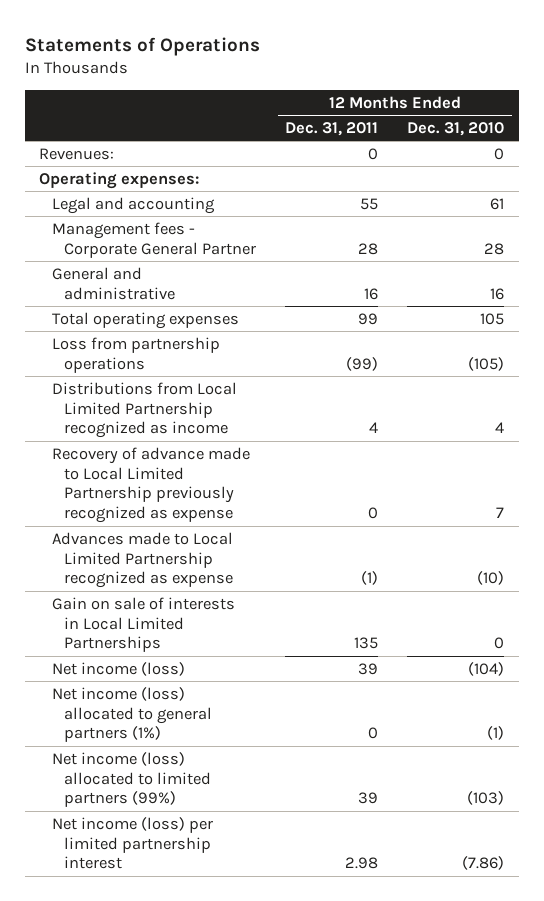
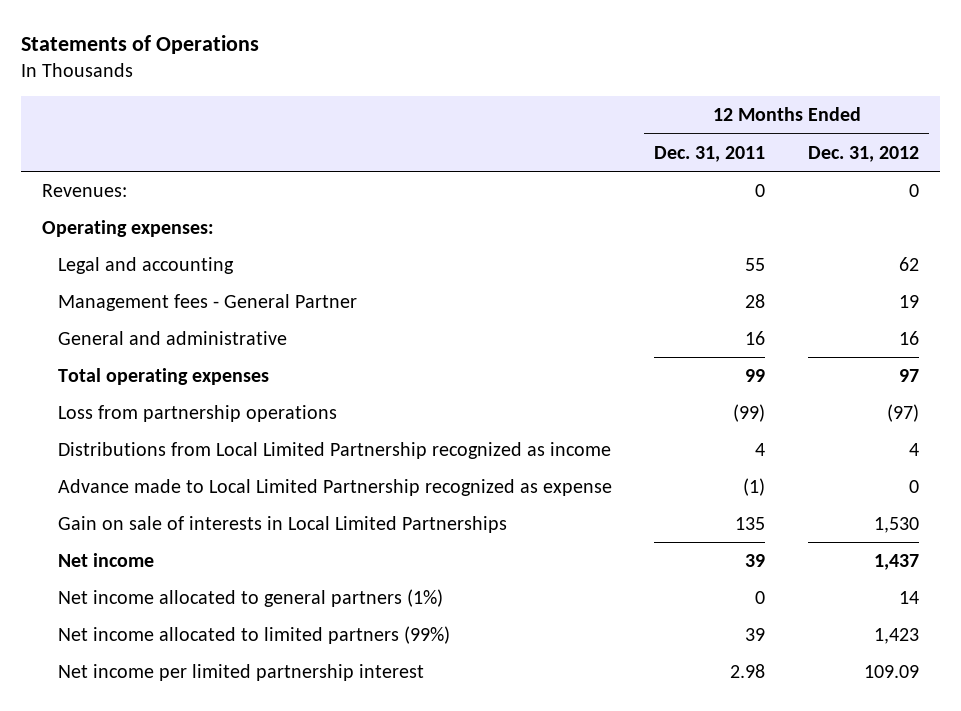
- | 12 Months Ended Dec. 31, 2011 | 12 Months Ended Dec. 31, 2010
+ | 12 Months Ended Dec. 31, 2011 | 12 Months Ended Dec. 31, 2012
- Management fees - Corporate General Partner | 28 | 28
+ Management fees - General Partner | 28 | 19
- Recovery of advance made to Local Limited Partnership previously recognized as expense | 0 | 7
- Advances made to Local Limited Partnership recognized as expense | (1) | (10)
+ Advance made to Local Limited Partnership recognized as expense | (1) | 0
- Net income (loss) | 39 | (104)
- Net income (loss) allocated to general partners (1%) | 0 | (1)
- Net income (loss) allocated to limited partners (99%) | 39 | (103)
- Net income (loss) per limited partnership interest | 2.98 | (7.86)
+ Net income | 39 | 1,437
+ Net income allocated to general partners (1%) | 0 | 14
+ Net income allocated to limited partners (99%) | 39 | 1,423
+ Net income per limited partnership interest | 2.98 | 109.09

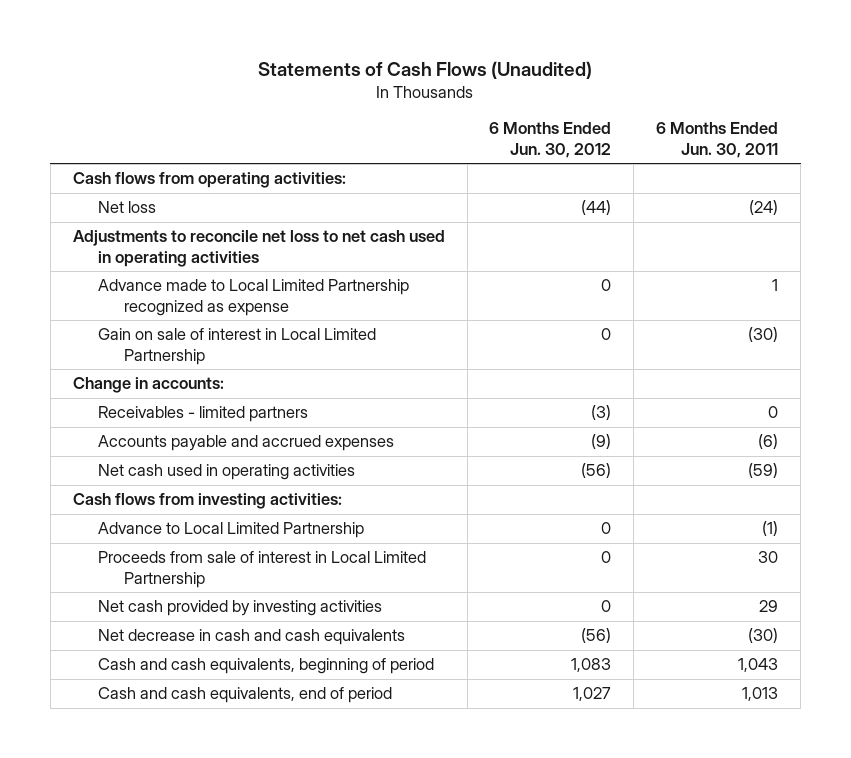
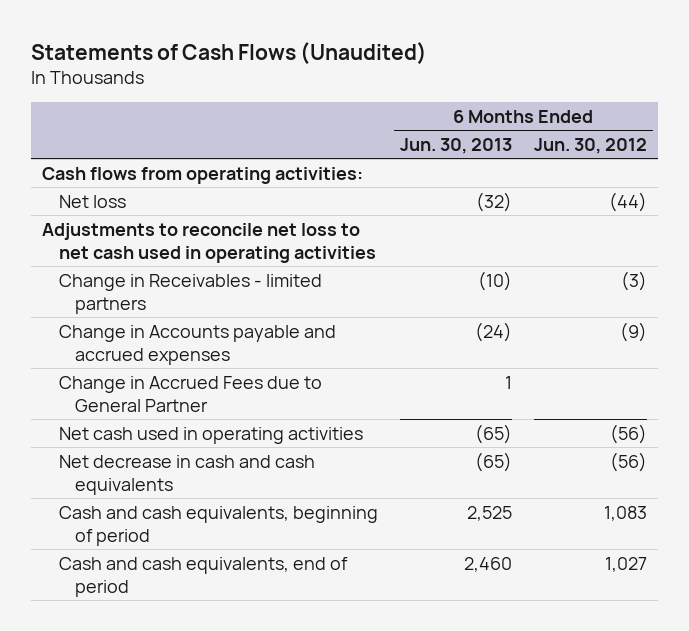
- | 6 Months Ended Jun. 30, 2012 | 6 Months Ended Jun. 30, 2011
+ | 6 Months Ended Jun. 30, 2013 | 6 Months Ended Jun. 30, 2012
- Advance made to Local Limited Partnership recognized as expense | 0 | 1
- Gain on sale of interest in Local Limited Partnership | 0 | (30)
- Change in accounts:
- Receivables - limited partners | (3) | 0
- Accounts payable and accrued expenses | (9) | (6)
+ Change in Receivables - limited partners | (10) | (3)
+ Change in Accounts payable and accrued expenses | (24) | (9)
+ Change in Accrued Fees due to General Partner | 1 |
- Cash flows from investing activities:
- Advance to Local Limited Partnership | 0 | (1)
- Proceeds from sale of interest in Local Limited Partnership | 0 | 30
- Net cash provided by investing activities | 0 | 29

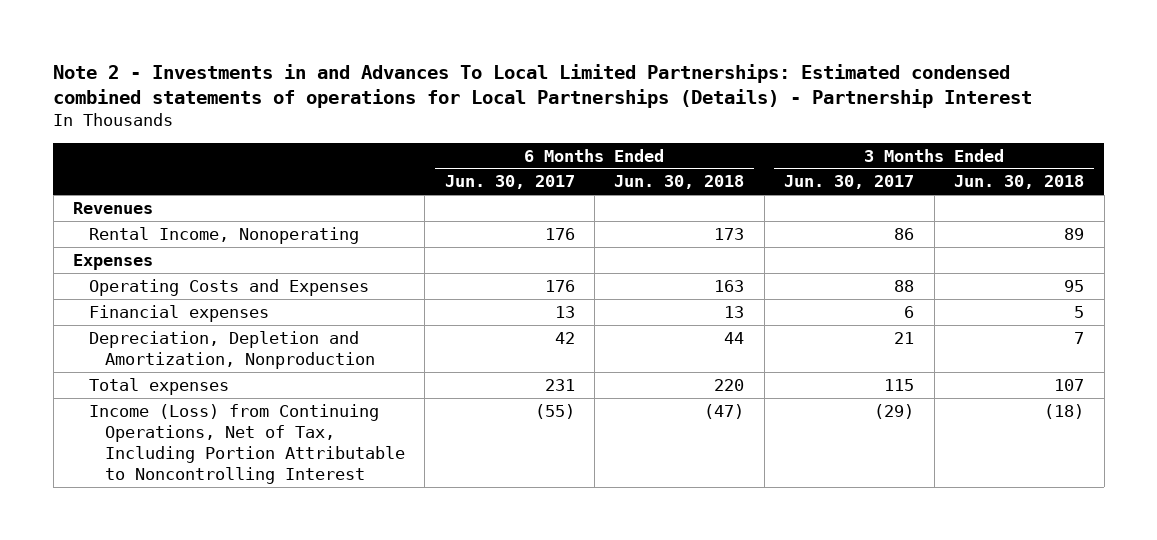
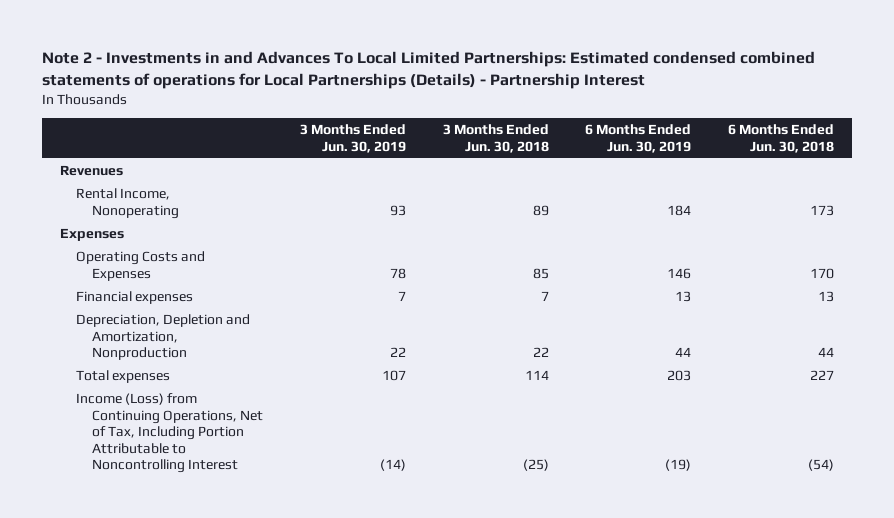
- | 6 Months Ended Jun. 30, 2017 | 6 Months Ended Jun. 30, 2018 | 3 Months Ended Jun. 30, 2017 | 3 Months Ended Jun. 30, 2018
+ | 3 Months Ended Jun. 30, 2019 | 3 Months Ended Jun. 30, 2018 | 6 Months Ended Jun. 30, 2019 | 6 Months Ended Jun. 30, 2018
- Operating Costs and Expenses | 176 | 163 | 88 | 95
- Financial expenses | 13 | 13 | 6 | 5
- Depreciation, Depletion and Amortization, Nonproduction | 42 | 44 | 21 | 7
- Total expenses | 231 | 220 | 115 | 107
- Income (Loss) from Continuing Operations, Net of Tax, Including Portion Attributable to Noncontrolling Interest | (55) | (47) | (29) | (18)
+ Operating Costs and Expenses | 78 | 85 | 146 | 170
+ Financial expenses | 7 | 7 | 13 | 13
+ Depreciation, Depletion and Amortization, Nonproduction | 22 | 22 | 44 | 44
+ Total expenses | 107 | 114 | 203 | 227
+ Income (Loss) from Continuing Operations, Net of Tax, Including Portion Attributable to Noncontrolling Interest | (14) | (25) | (19) | (54)

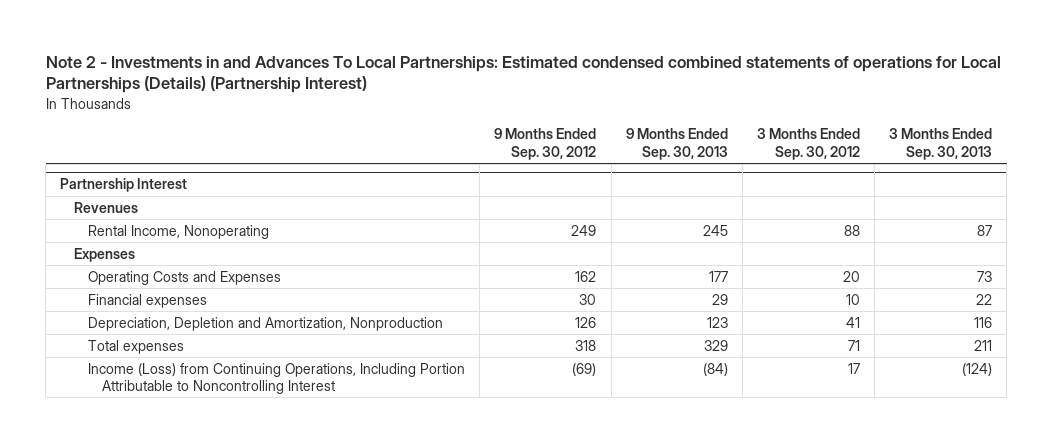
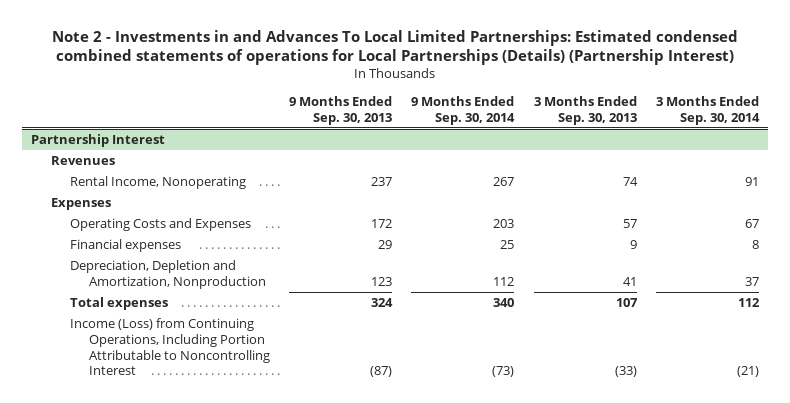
- Note 2 - Investments in and Advances To Local Partnerships: Estimated condensed combined statements of operations for Local Partnerships (Details) (Partnership Interest)
+ Note 2 - Investments in and Advances To Local Limited Partnerships: Estimated condensed combined statements of operations for Local Partnerships (Details) (Partnership Interest)
- | 9 Months Ended Sep. 30, 2012 | 9 Months Ended Sep. 30, 2013 | 3 Months Ended Sep. 30, 2012 | 3 Months Ended Sep. 30, 2013
+ | 9 Months Ended Sep. 30, 2013 | 9 Months Ended Sep. 30, 2014 | 3 Months Ended Sep. 30, 2013 | 3 Months Ended Sep. 30, 2014
@ Partnership Interest
- Rental Income, Nonoperating | 249 | 245 | 88 | 87
+ Rental Income, Nonoperating | 237 | 267 | 74 | 91
- Operating Costs and Expenses | 162 | 177 | 20 | 73
- Financial expenses | 30 | 29 | 10 | 22
- Depreciation, Depletion and Amortization, Nonproduction | 126 | 123 | 41 | 116
- Total expenses | 318 | 329 | 71 | 211
- Income (Loss) from Continuing Operations, Including Portion Attributable to Noncontrolling Interest | (69) | (84) | 17 | (124)
+ Operating Costs and Expenses | 172 | 203 | 57 | 67
+ Financial expenses | 29 | 25 | 9 | 8
+ Depreciation, Depletion and Amortization, Nonproduction | 123 | 112 | 41 | 37
+ Total expenses | 324 | 340 | 107 | 112
+ Income (Loss) from Continuing Operations, Including Portion Attributable to Noncontrolling Interest | (87) | (73) | (33) | (21)

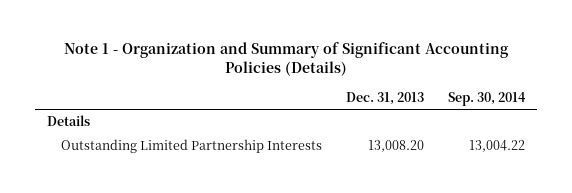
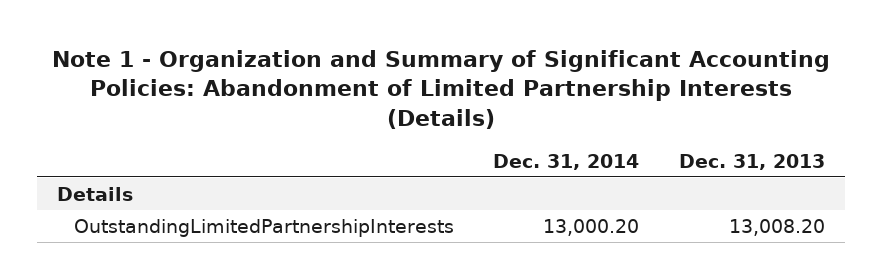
- Note 1 - Organization and Summary of Significant Accounting Policies (Details)
+ Note 1 - Organization and Summary of Significant Accounting Policies: Abandonment of Limited Partnership Interests (Details)
- | Dec. 31, 2013 | Sep. 30, 2014
+ | Dec. 31, 2014 | Dec. 31, 2013
- Outstanding Limited Partnership Interests | 13,008.20 | 13,004.22
+ OutstandingLimitedPartnershipInterests | 13,000.20 | 13,008.20

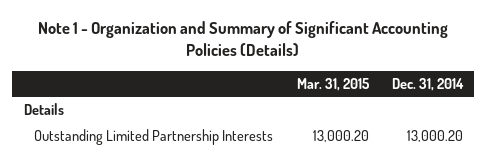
- Note 1 - Organization and Summary of Significant Accounting Policies: Abandonment of Limited Partnership Interests (Details)
+ Note 1 - Organization and Summary of Significant Accounting Policies (Details)
- | Dec. 31, 2014 | Dec. 31, 2013
+ | Mar. 31, 2015 | Dec. 31, 2014
- OutstandingLimitedPartnershipInterests | 13,000.20 | 13,008.20
+ Outstanding Limited Partnership Interests | 13,000.20 | 13,000.20

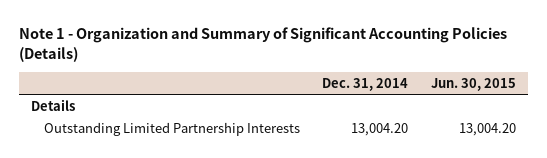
- | Mar. 31, 2015 | Dec. 31, 2014
+ | Dec. 31, 2014 | Jun. 30, 2015
- Outstanding Limited Partnership Interests | 13,000.20 | 13,000.20
+ Outstanding Limited Partnership Interests | 13,004.20 | 13,004.20

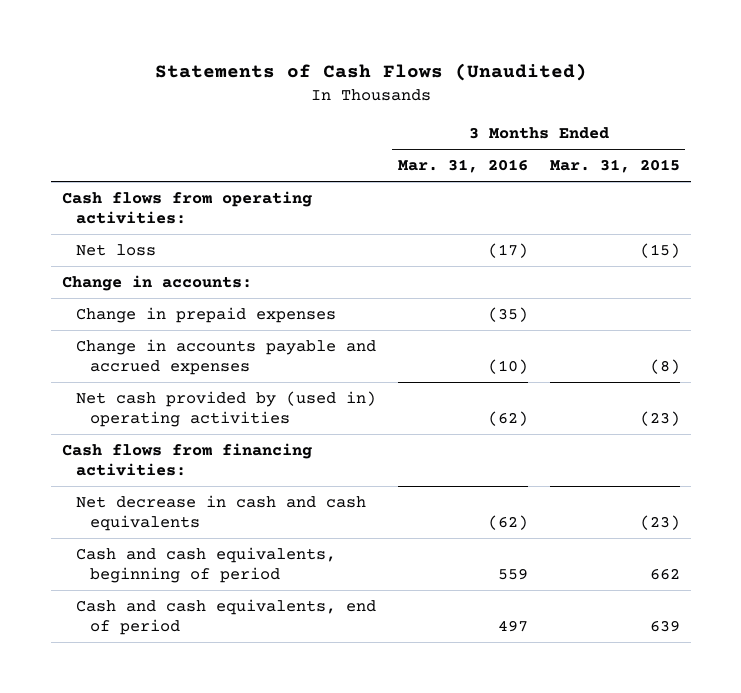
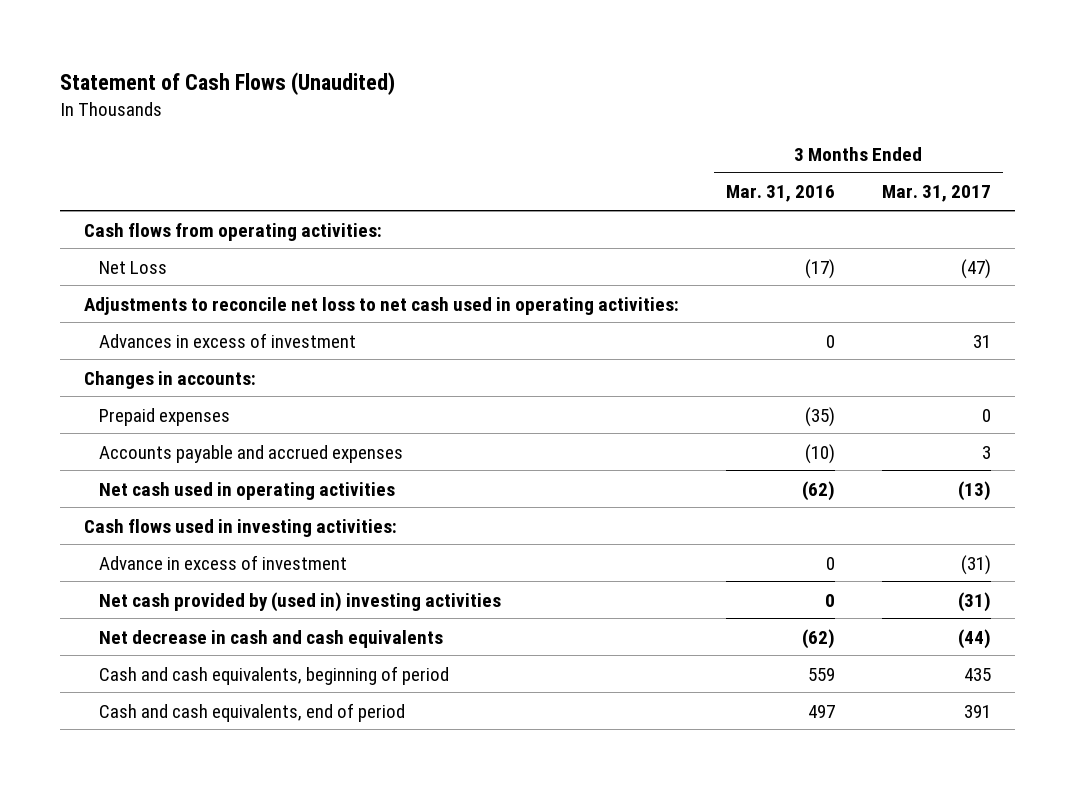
- Statements of Cash Flows (Unaudited)
+ Statement of Cash Flows (Unaudited)
- | 3 Months Ended Mar. 31, 2016 | 3 Months Ended Mar. 31, 2015
+ | 3 Months Ended Mar. 31, 2016 | 3 Months Ended Mar. 31, 2017
- Net loss | (17) | (15)
- Change in accounts:
- Change in prepaid expenses | (35) |
- Change in accounts payable and accrued expenses | (10) | (8)
- Net cash provided by (used in) operating activities | (62) | (23)
- Cash flows from financing activities:
+ Net Loss | (17) | (47)
+ Adjustments to reconcile net loss to net cash used in operating activities:
+ Advances in excess of investment | 0 | 31
+ Changes in accounts:
+ Prepaid expenses | (35) | 0
+ Accounts payable and accrued expenses | (10) | 3
+ Net cash used in operating activities | (62) | (13)
+ Cash flows used in investing activities:
+ Advance in excess of investment | 0 | (31)
+ Net cash provided by (used in) investing activities | 0 | (31)

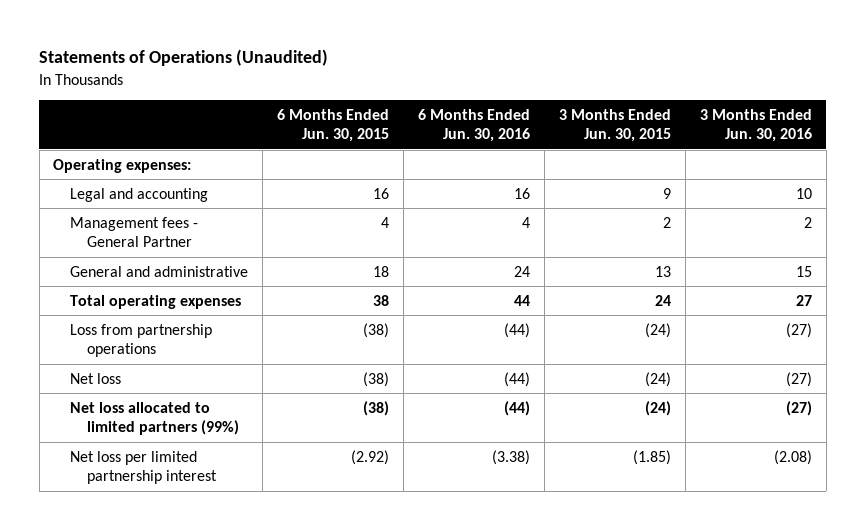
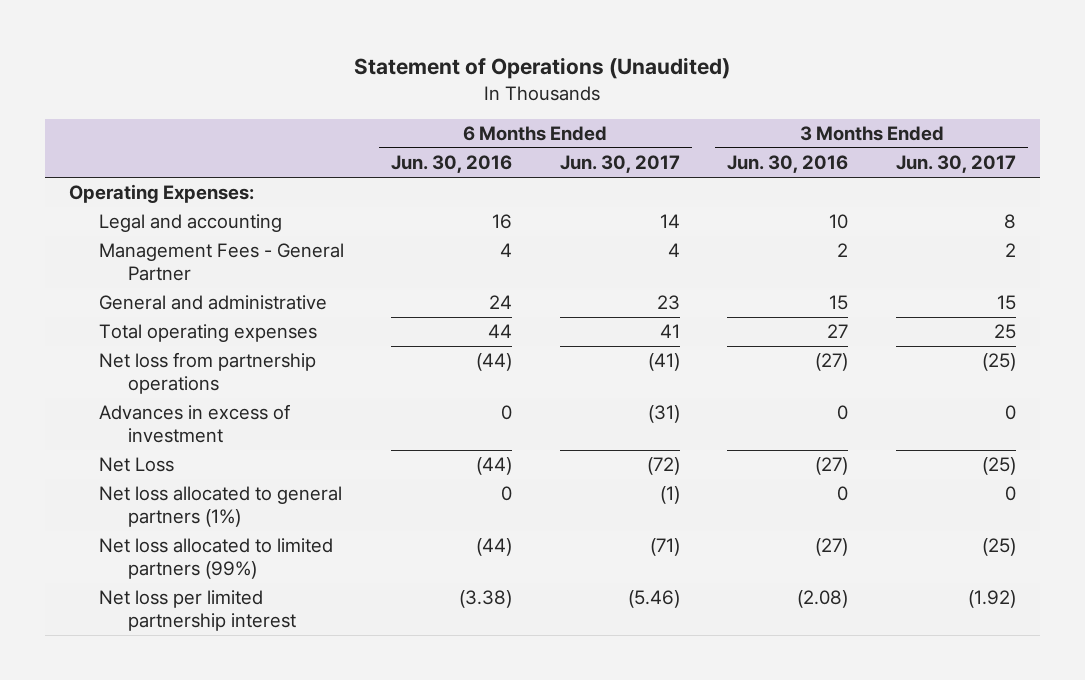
- Statements of Operations (Unaudited)
+ Statement of Operations (Unaudited)
- | 6 Months Ended Jun. 30, 2015 | 6 Months Ended Jun. 30, 2016 | 3 Months Ended Jun. 30, 2015 | 3 Months Ended Jun. 30, 2016
+ | 6 Months Ended Jun. 30, 2016 | 6 Months Ended Jun. 30, 2017 | 3 Months Ended Jun. 30, 2016 | 3 Months Ended Jun. 30, 2017
- Operating expenses:
+ Operating Expenses:
- Management fees - General Partner | 4 | 4 | 2 | 2
+ Management Fees - General Partner | 4 | 4 | 2 | 2
- Loss from partnership operations | (38) | (44) | (24) | (27)
- Net loss | (38) | (44) | (24) | (27)
+ Net loss from partnership operations | (44) | (41) | (27) | (25)
+ Advances in excess of investment | 0 | (31) | 0 | 0
+ Net Loss | (44) | (72) | (27) | (25)
+ Net loss allocated to general partners (1%) | 0 | (1) | 0 | 0

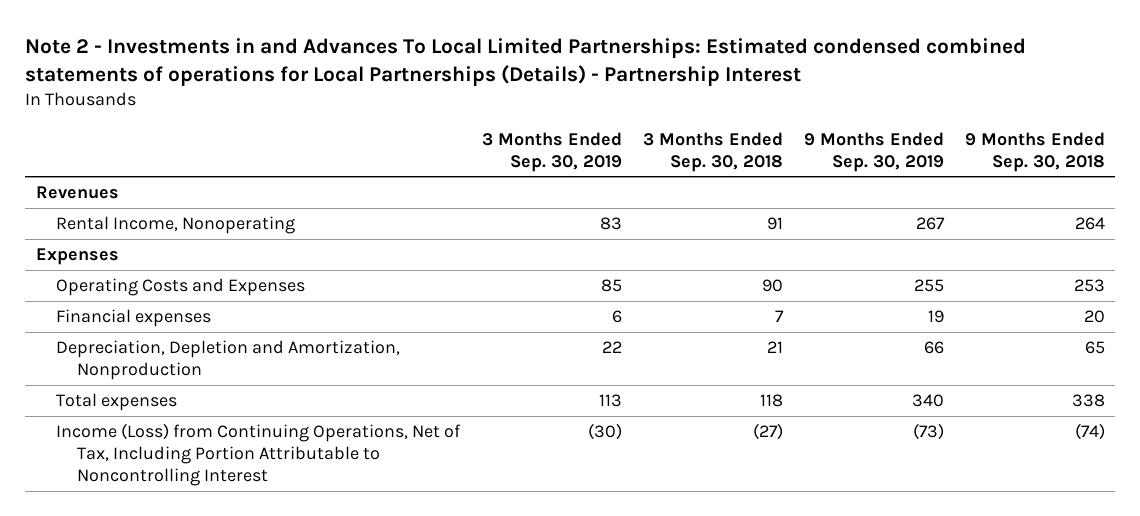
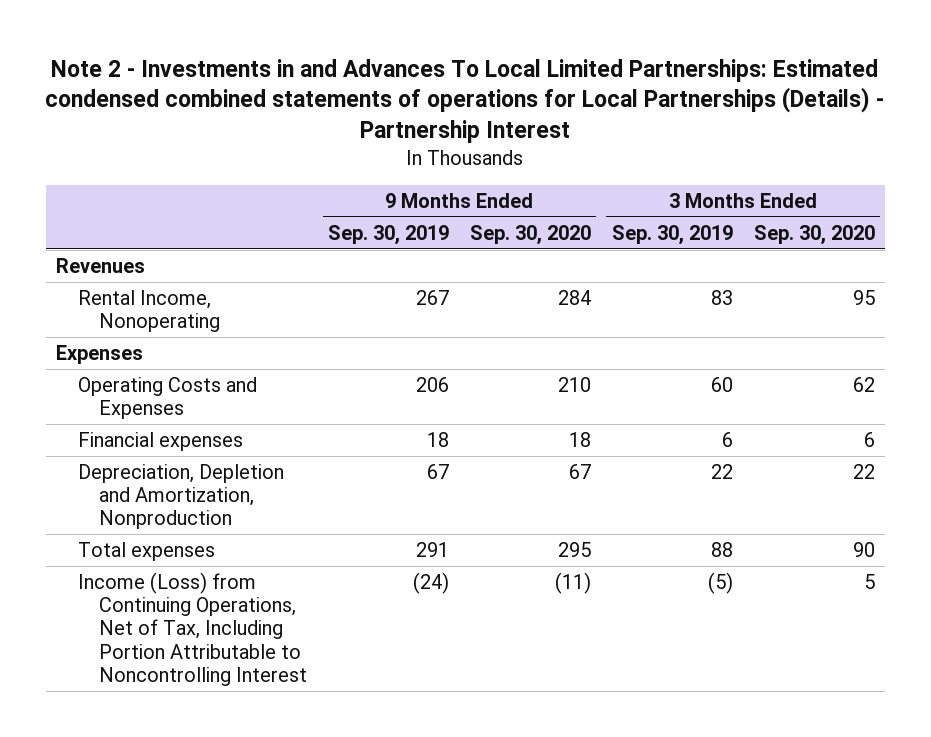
- | 3 Months Ended Sep. 30, 2019 | 3 Months Ended Sep. 30, 2018 | 9 Months Ended Sep. 30, 2019 | 9 Months Ended Sep. 30, 2018
+ | 9 Months Ended Sep. 30, 2019 | 9 Months Ended Sep. 30, 2020 | 3 Months Ended Sep. 30, 2019 | 3 Months Ended Sep. 30, 2020
- Operating Costs and Expenses | 85 | 90 | 255 | 253
- Financial expenses | 6 | 7 | 19 | 20
- Depreciation, Depletion and Amortization, Nonproduction | 22 | 21 | 66 | 65
- Total expenses | 113 | 118 | 340 | 338
- Income (Loss) from Continuing Operations, Net of Tax, Including Portion Attributable to Noncontrolling Interest | (30) | (27) | (73) | (74)
+ Operating Costs and Expenses | 206 | 210 | 60 | 62
+ Financial expenses | 18 | 18 | 6 | 6
+ Depreciation, Depletion and Amortization, Nonproduction | 67 | 67 | 22 | 22
+ Total expenses | 291 | 295 | 88 | 90
+ Income (Loss) from Continuing Operations, Net of Tax, Including Portion Attributable to Noncontrolling Interest | (24) | (11) | (5) | 5

